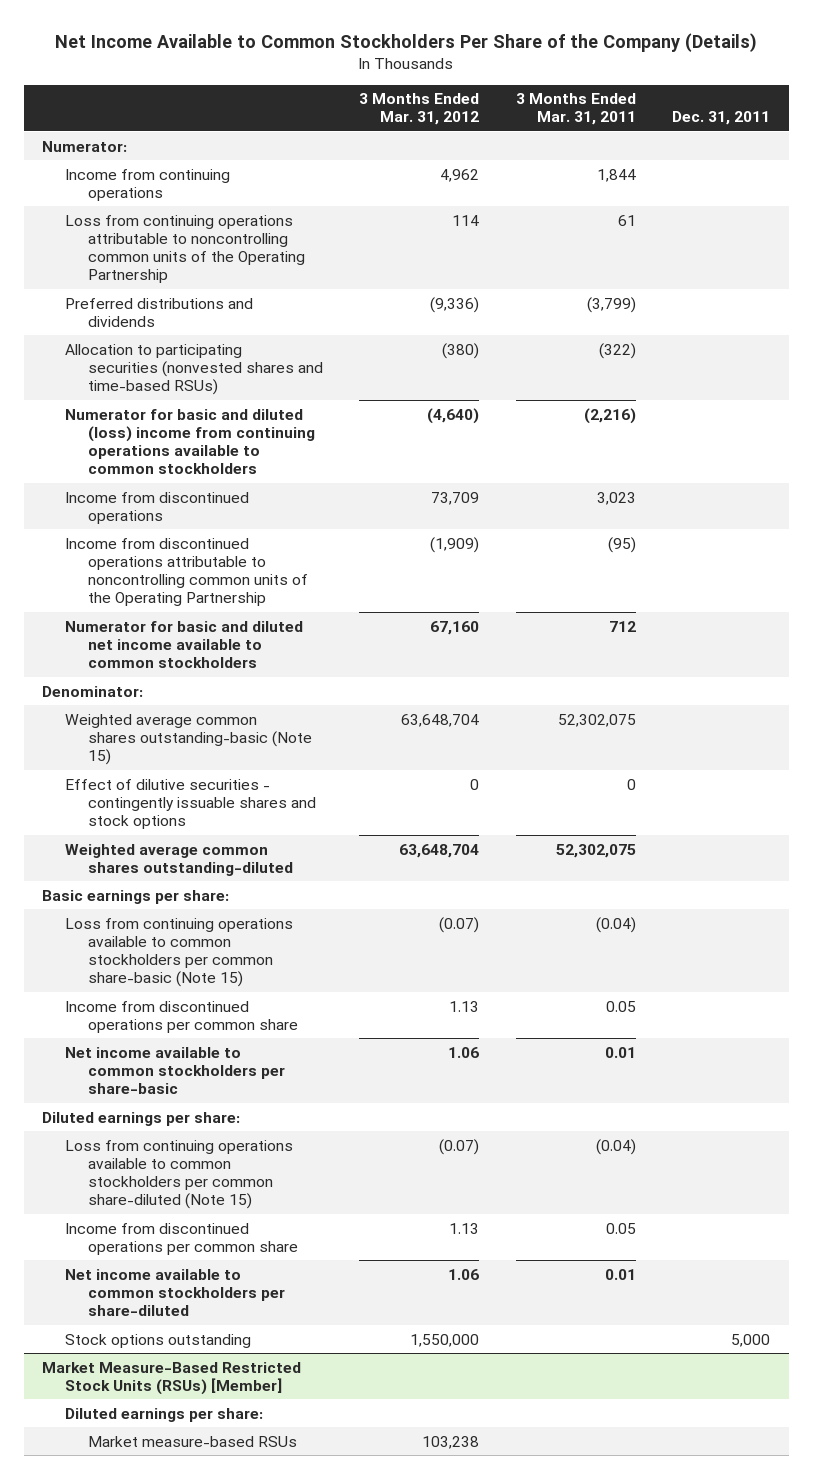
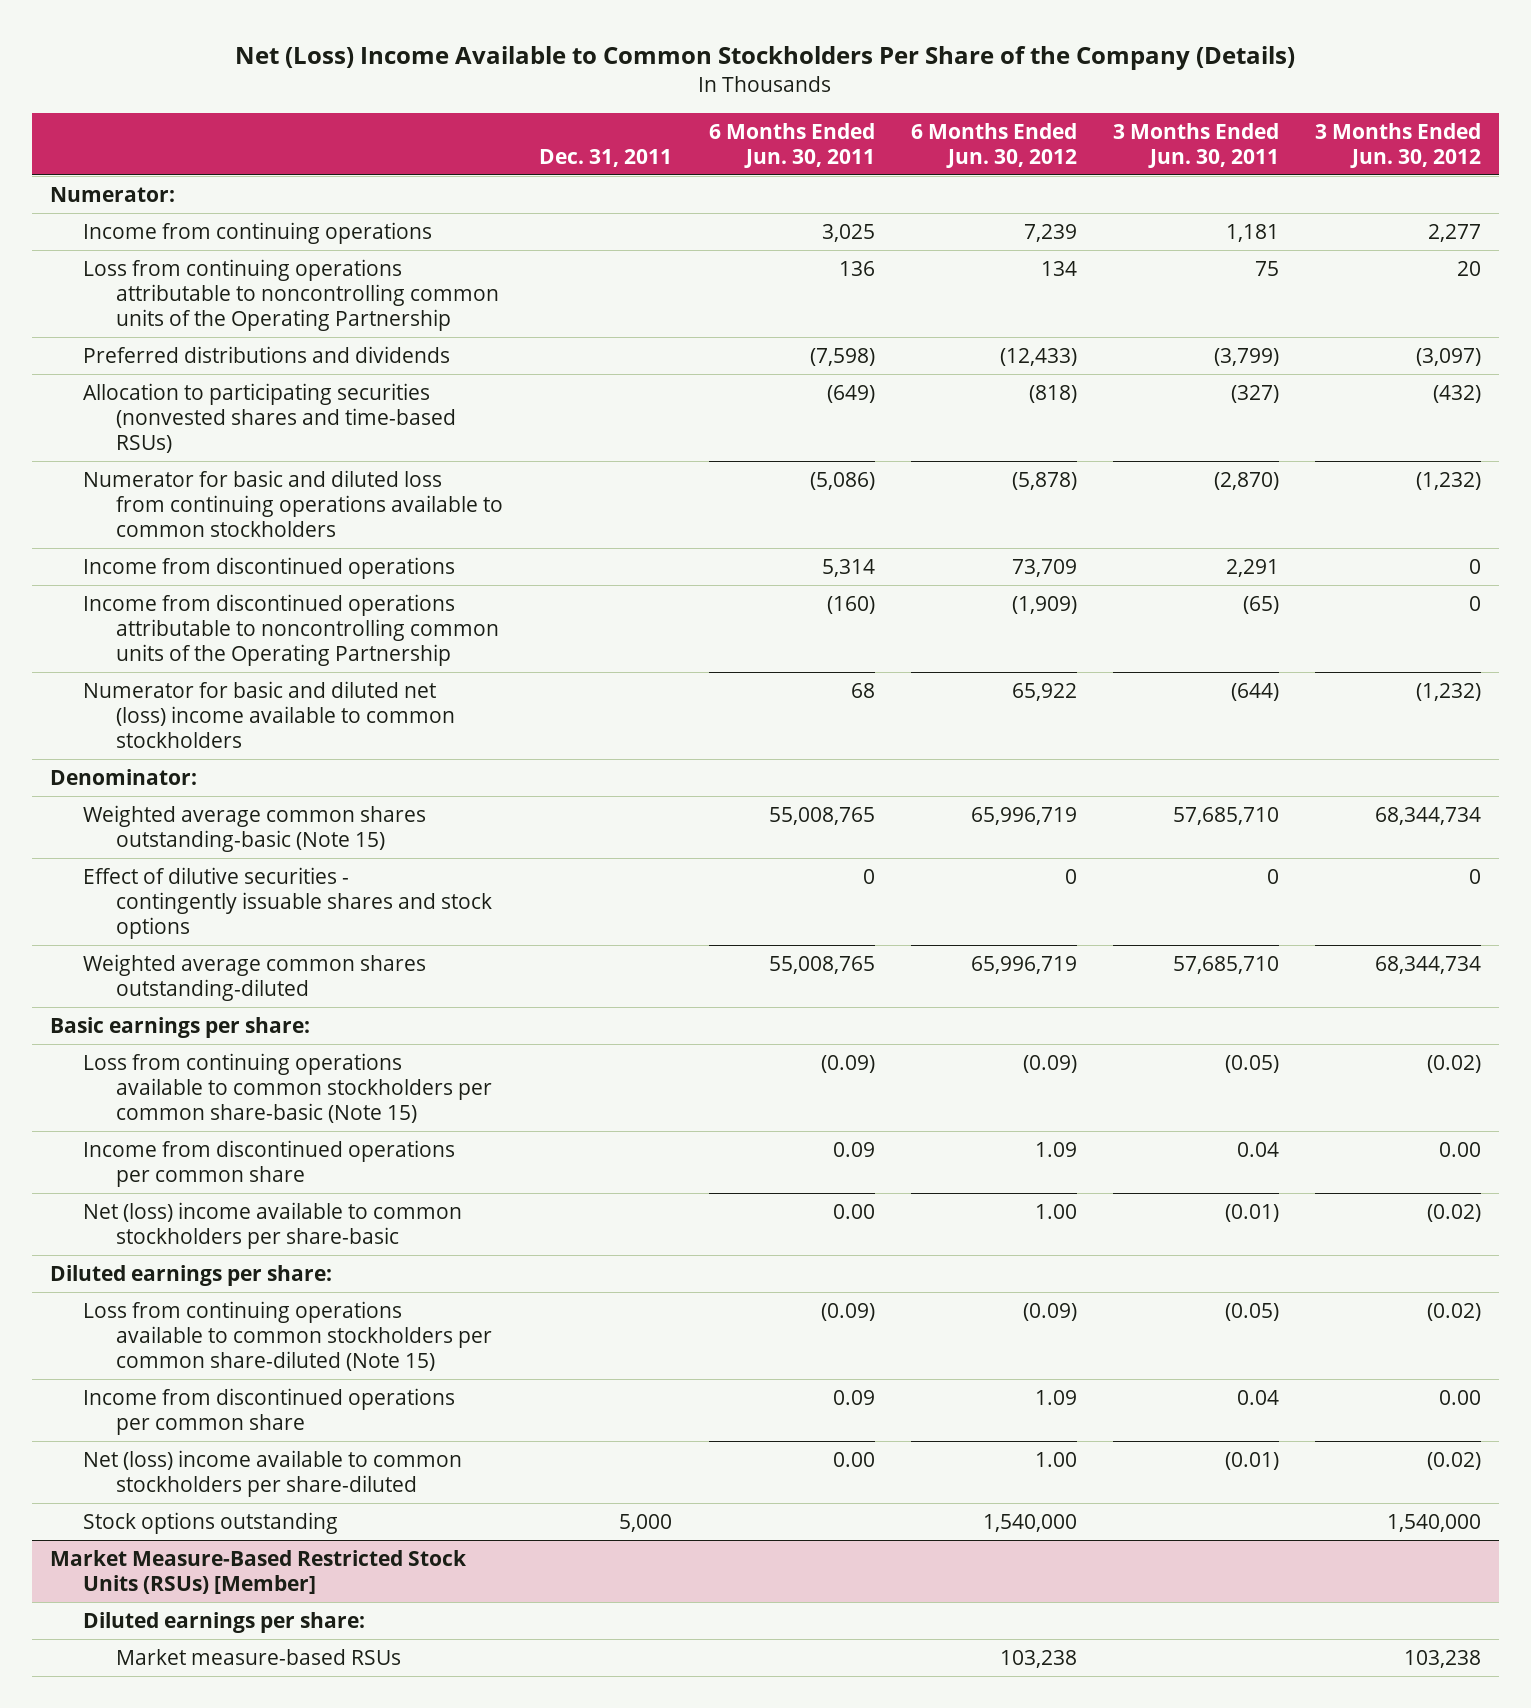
- Net Income Available to Common Stockholders Per Share of the Company (Details)
+ Net (Loss) Income Available to Common Stockholders Per Share of the Company (Details)
- | 3 Months Ended Mar. 31, 2012 | 3 Months Ended Mar. 31, 2011 | Dec. 31, 2011
+ | Dec. 31, 2011 | 6 Months Ended Jun. 30, 2011 | 6 Months Ended Jun. 30, 2012 | 3 Months Ended Jun. 30, 2011 | 3 Months Ended Jun. 30, 2012
- Numerator for basic and diluted (loss) income from continuing operations available to common stockholders | (4,640) | (2,216) |
+ Numerator for basic and diluted loss from continuing operations available to common stockholders | | (5,086) | (5,878) | (2,870) | (1,232)
- Numerator for basic and diluted net income available to common stockholders | 67,160 | 712 |
+ Numerator for basic and diluted net (loss) income available to common stockholders | | 68 | 65,922 | (644) | (1,232)
- Net income available to common stockholders per share-basic | 1.06 | 0.01 |
+ Net (loss) income available to common stockholders per share-basic | | 0.00 | 1.00 | (0.01) | (0.02)
- Net income available to common stockholders per share-diluted | 1.06 | 0.01 |
+ Net (loss) income available to common stockholders per share-diluted | | 0.00 | 1.00 | (0.01) | (0.02)

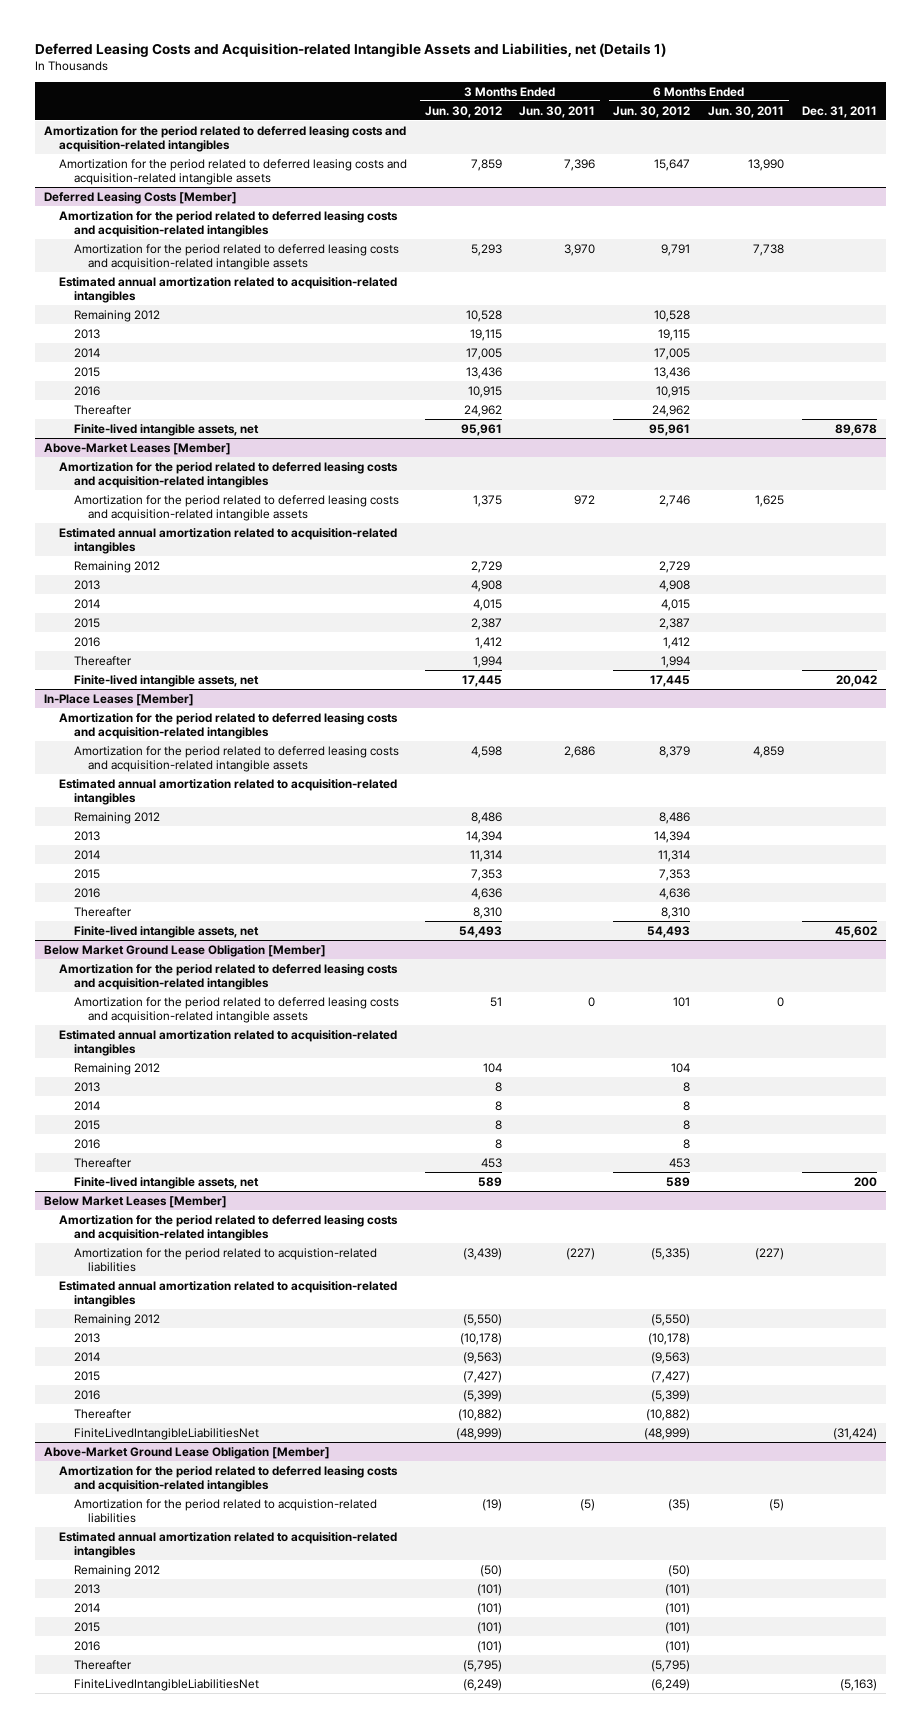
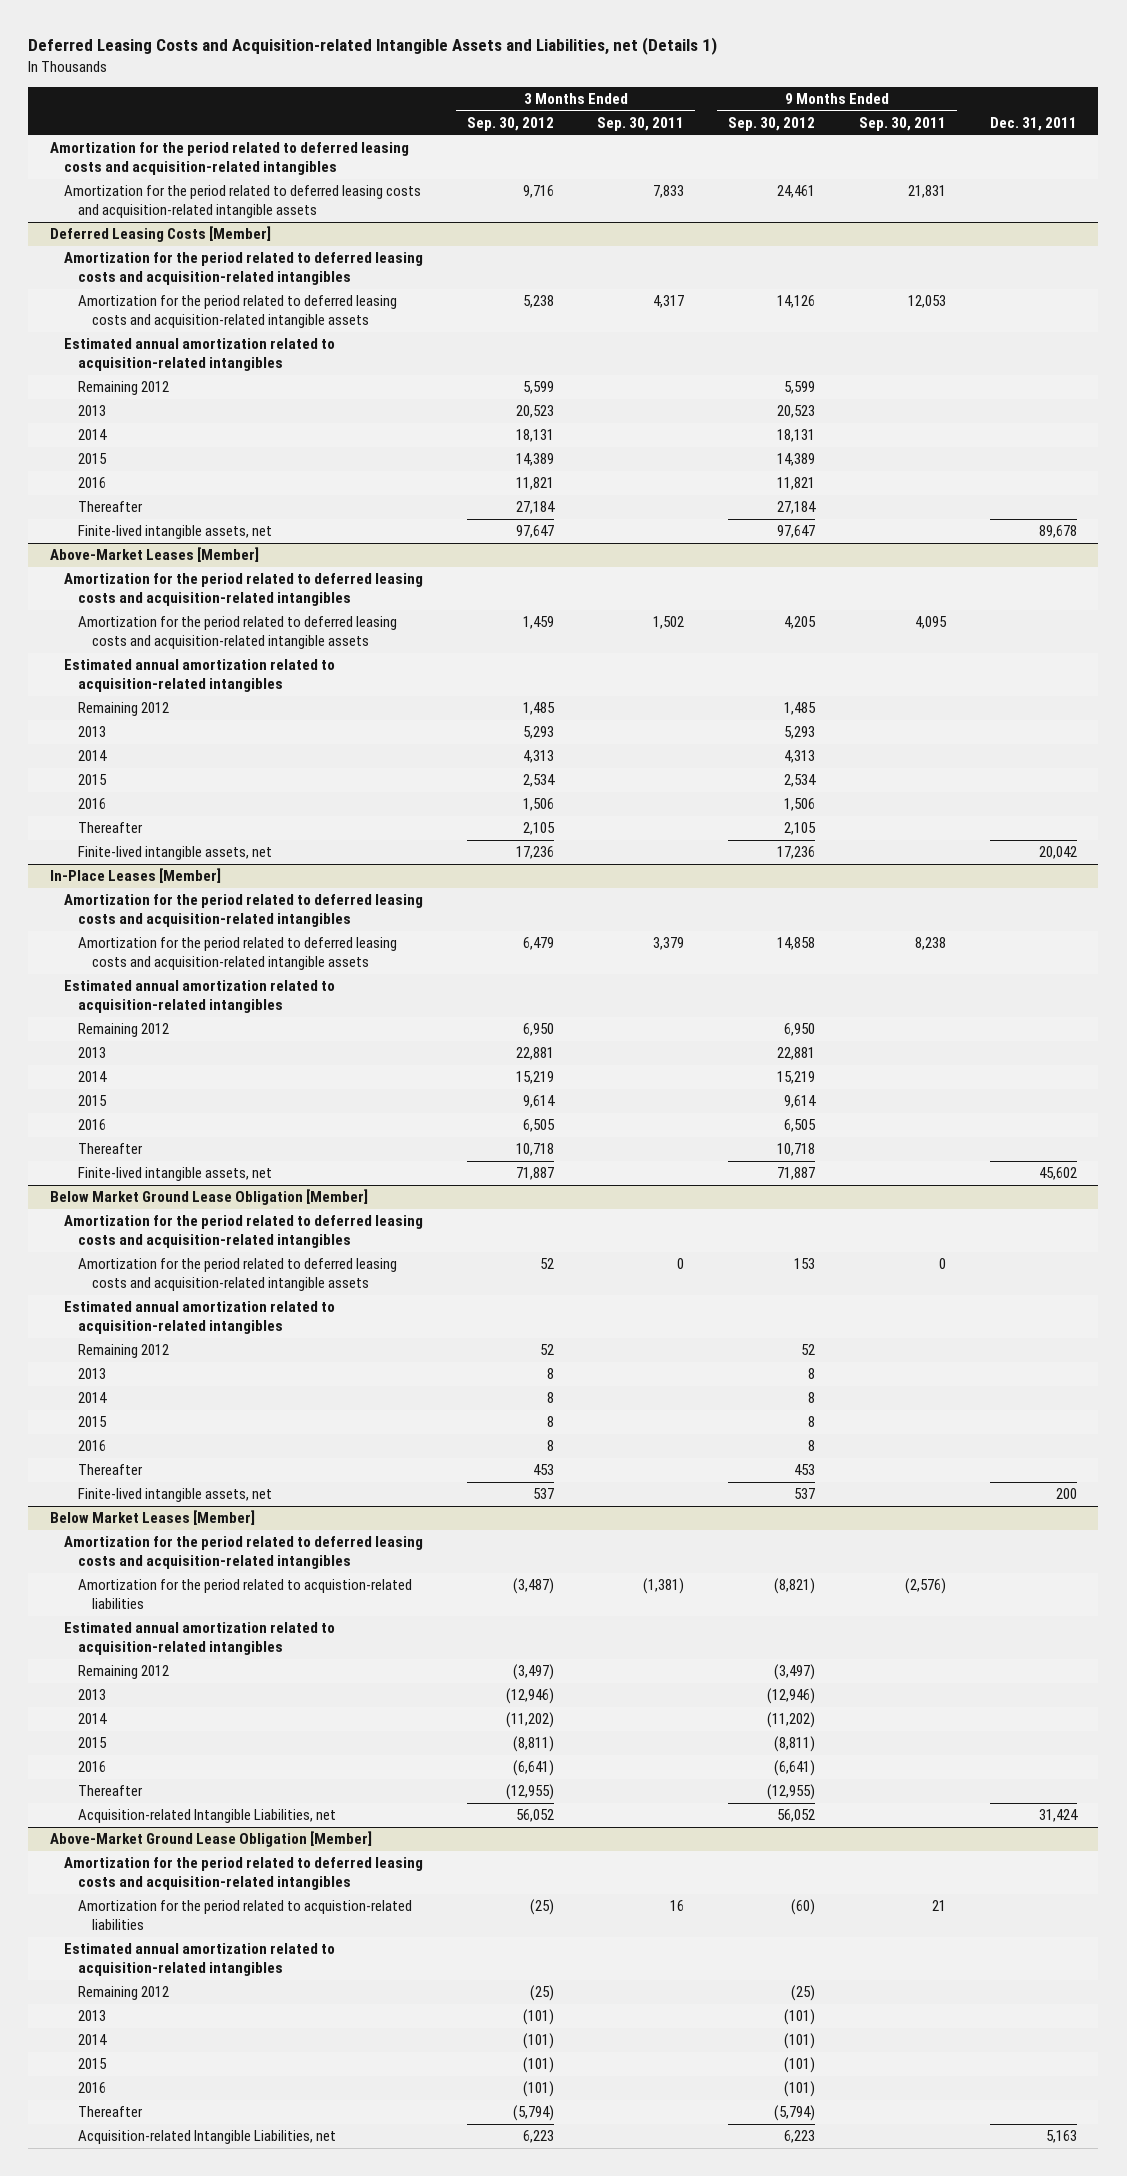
- | 3 Months Ended Jun. 30, 2012 | 3 Months Ended Jun. 30, 2011 | 6 Months Ended Jun. 30, 2012 | 6 Months Ended Jun. 30, 2011 | Dec. 31, 2011
+ | 3 Months Ended Sep. 30, 2012 | 3 Months Ended Sep. 30, 2011 | 9 Months Ended Sep. 30, 2012 | 9 Months Ended Sep. 30, 2011 | Dec. 31, 2011
@ Below Market Leases [Member]
- FiniteLivedIntangibleLiabilitiesNet | (48,999) | | (48,999) | | (31,424)
+ Acquisition-related Intangible Liabilities, net | 56,052 | | 56,052 | | 31,424
@ Above-Market Ground Lease Obligation [Member]
- FiniteLivedIntangibleLiabilitiesNet | (6,249) | | (6,249) | | (5,163)
+ Acquisition-related Intangible Liabilities, net | 6,223 | | 6,223 | | 5,163

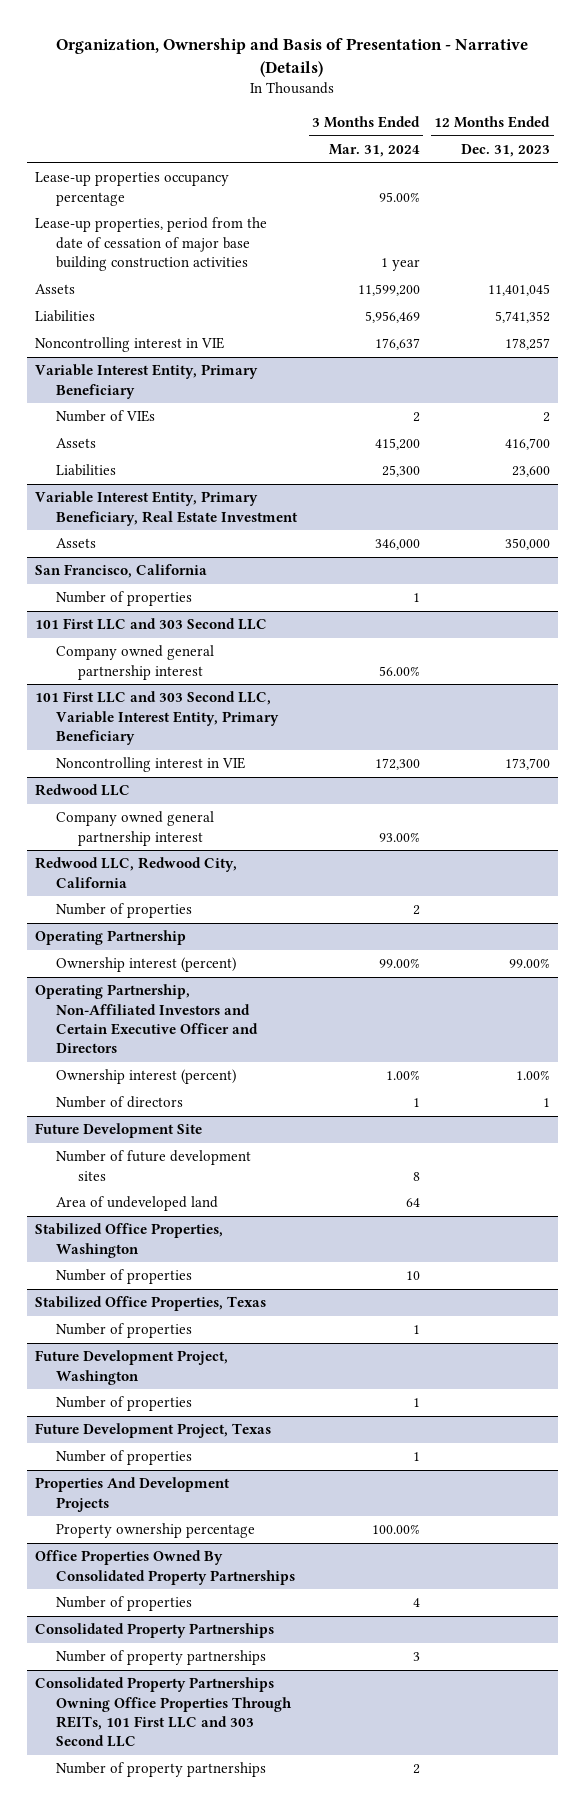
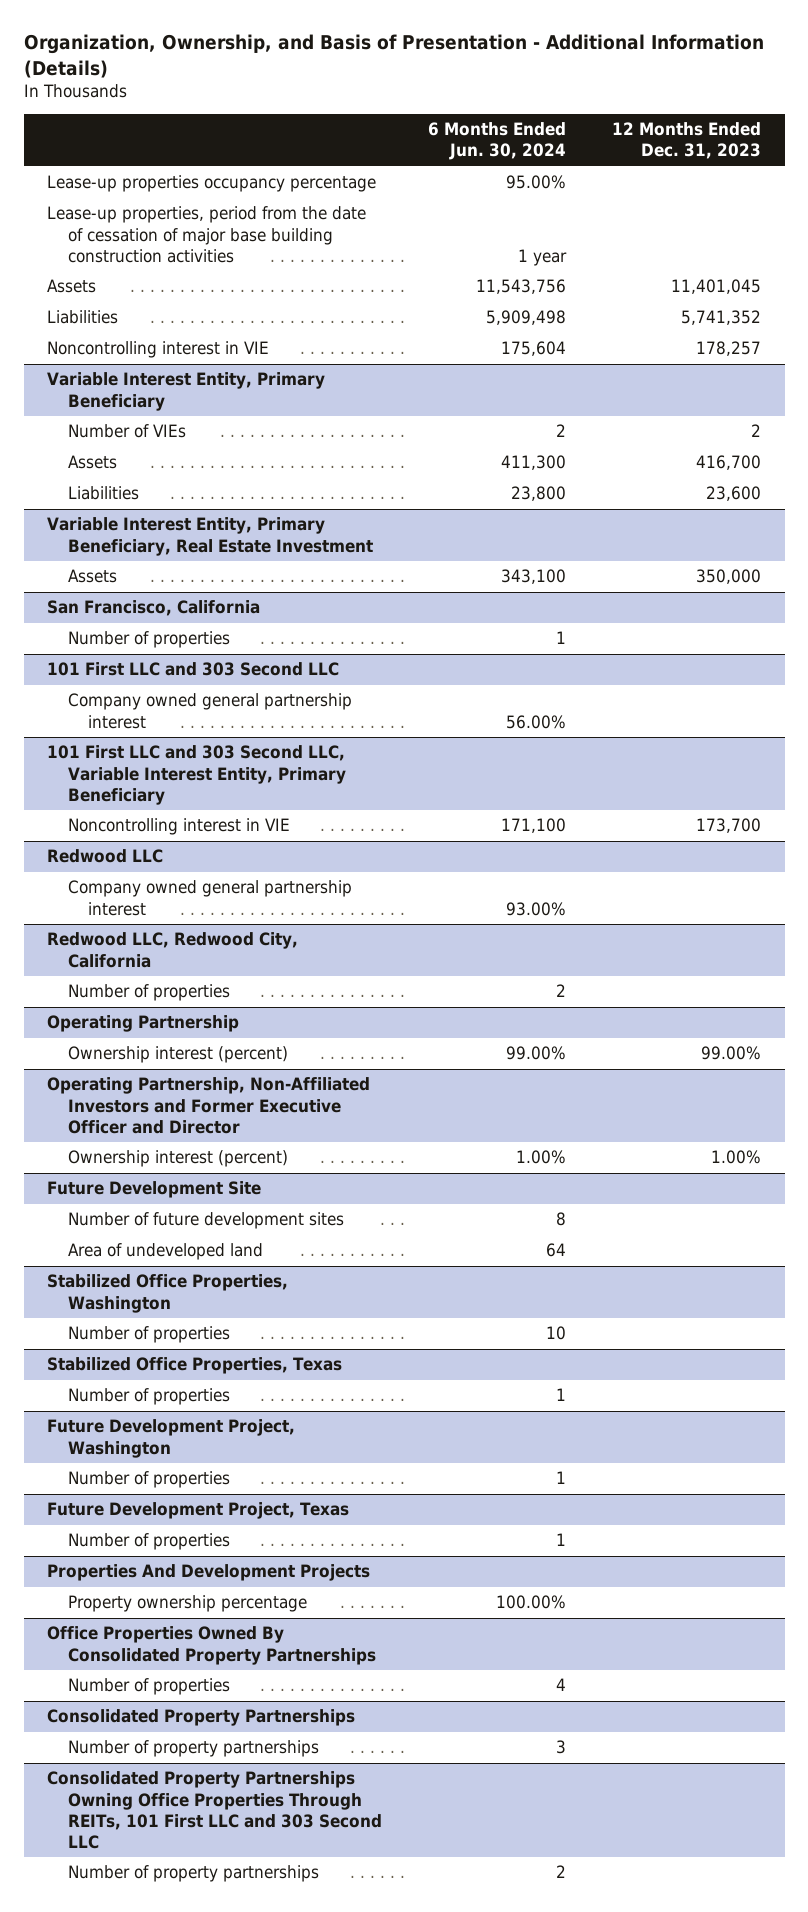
- Organization, Ownership and Basis of Presentation - Narrative (Details)
+ Organization, Ownership, and Basis of Presentation - Additional Information (Details)
- | 3 Months Ended Mar. 31, 2024 | 12 Months Ended Dec. 31, 2023
+ | 6 Months Ended Jun. 30, 2024 | 12 Months Ended Dec. 31, 2023
- Operating Partnership, Non-Affiliated Investors and Certain Executive Officer and Directors
+ Operating Partnership, Non-Affiliated Investors and Former Executive Officer and Director
- Number of directors | 1 | 1

